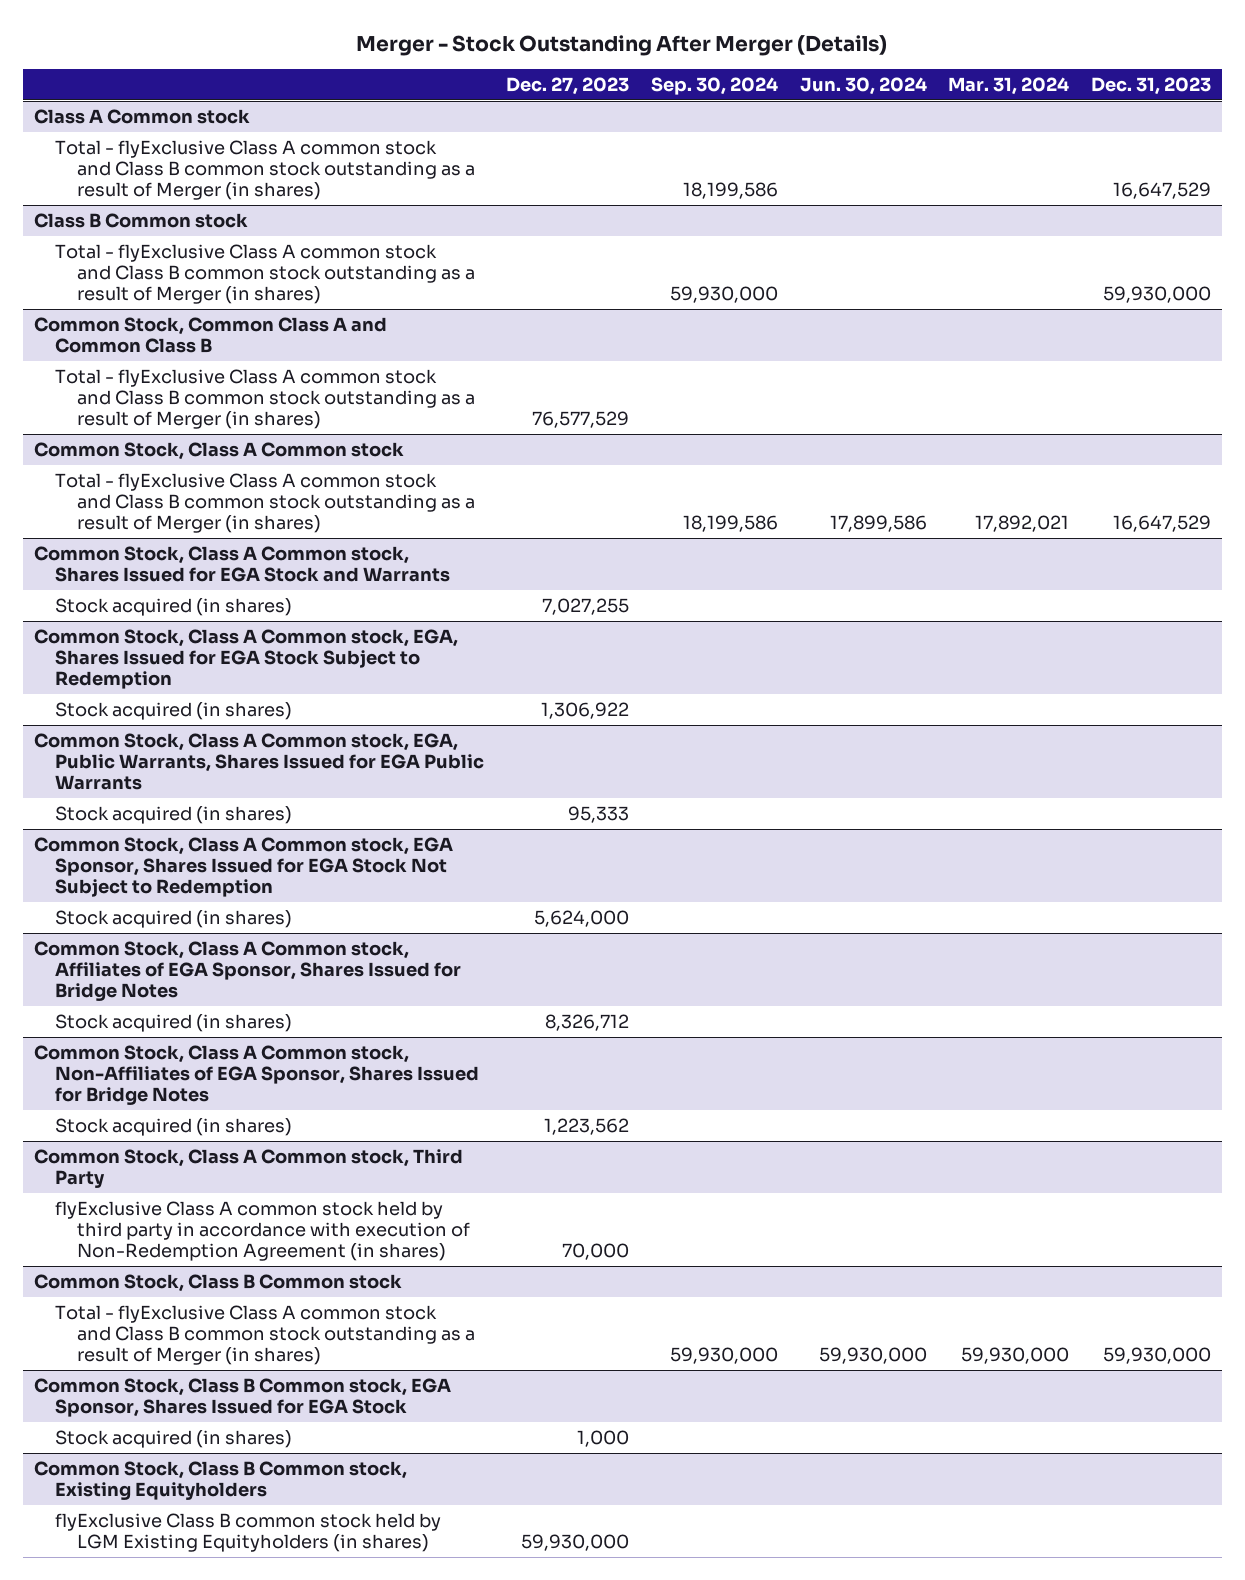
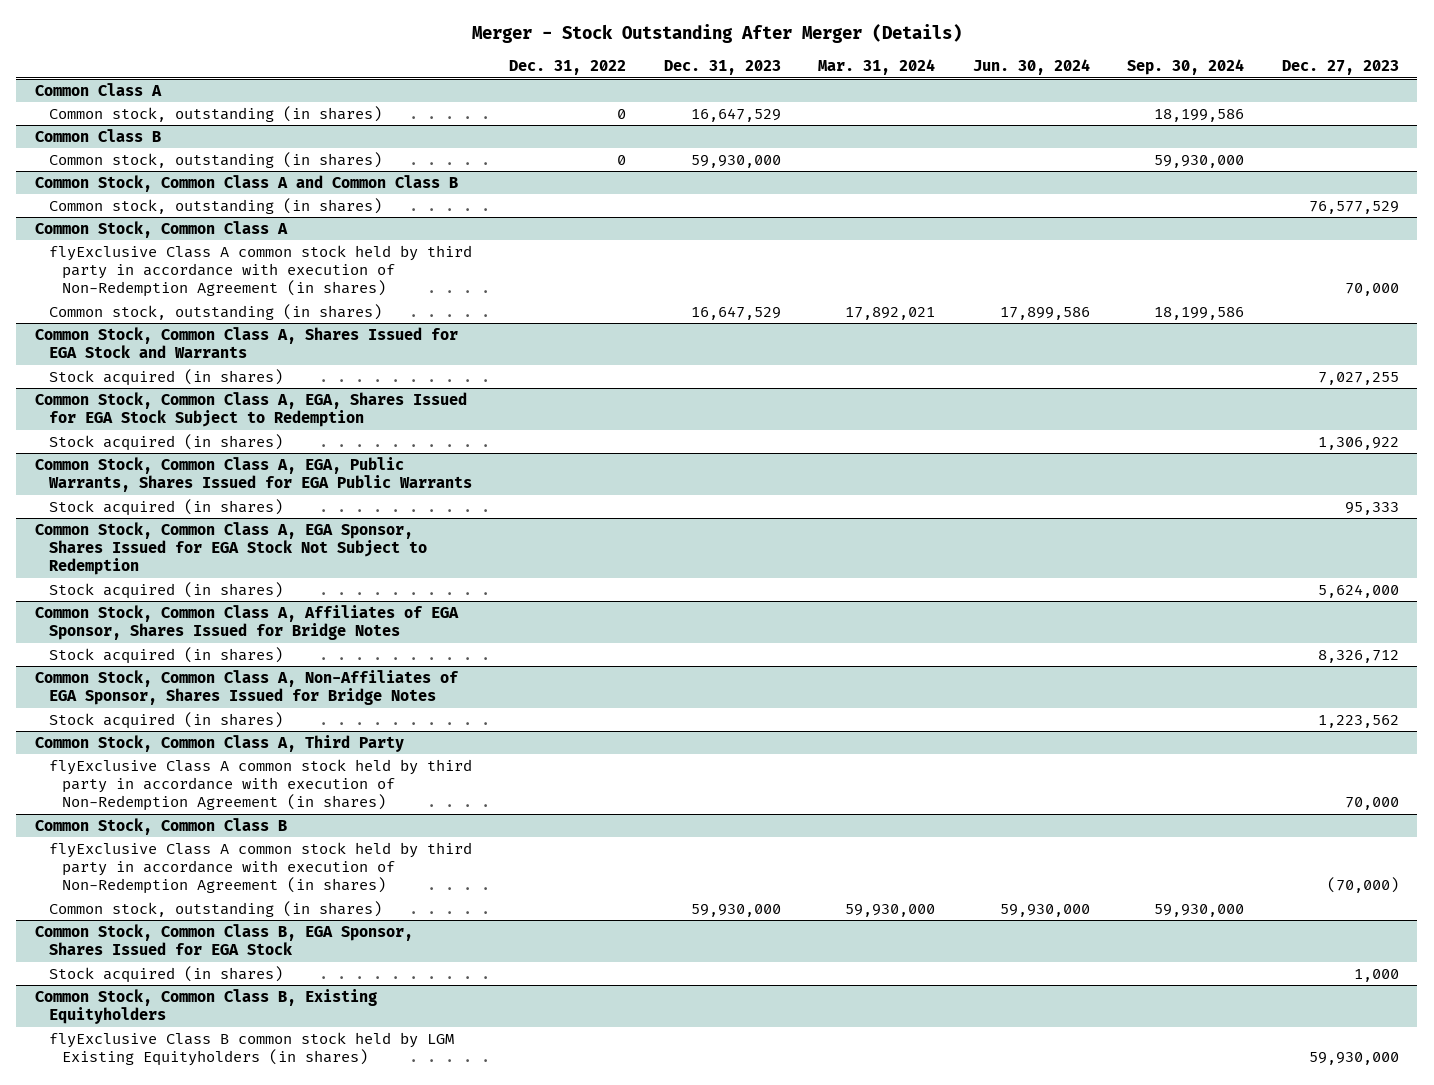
- | Dec. 27, 2023 | Sep. 30, 2024 | Jun. 30, 2024 | Mar. 31, 2024 | Dec. 31, 2023
+ | Dec. 31, 2022 | Dec. 31, 2023 | Mar. 31, 2024 | Jun. 30, 2024 | Sep. 30, 2024 | Dec. 27, 2023
- Class A Common stock
- Total - flyExclusive Class A common stock and Class B common stock outstanding as a result of Merger (in shares) | | 18,199,586 | | | 16,647,529
- Class B Common stock
- Total - flyExclusive Class A common stock and Class B common stock outstanding as a result of Merger (in shares) | | 59,930,000 | | | 59,930,000
+ Common Class A
+ Common stock, outstanding (in shares) | 0 | 16,647,529 | | | 18,199,586 |
+ Common Class B
+ Common stock, outstanding (in shares) | 0 | 59,930,000 | | | 59,930,000 |
@ Common Stock, Common Class A and Common Class B
- Total - flyExclusive Class A common stock and Class B common stock outstanding as a result of Merger (in shares) | 76,577,529 | | | |
- Common Stock, Class A Common stock
- Total - flyExclusive Class A common stock and Class B common stock outstanding as a result of Merger (in shares) | | 18,199,586 | 17,899,586 | 17,892,021 | 16,647,529
- Common Stock, Class A Common stock, Shares Issued for EGA Stock and Warrants
@ Common Stock, Common Class A and Common Class B
+ Common stock, outstanding (in shares) | | | | | | 76,577,529
+ Common Stock, Common Class A
+ flyExclusive Class A common stock held by third party in accordance with execution of Non-Redemption Agreement (in shares) | | | | | | 70,000
+ Common stock, outstanding (in shares) | | 16,647,529 | 17,892,021 | 17,899,586 | 18,199,586 |
+ Common Stock, Common Class A, Shares Issued for EGA Stock and Warrants
- Common Stock, Class A Common stock, EGA, Shares Issued for EGA Stock Subject to Redemption
+ Common Stock, Common Class A, EGA, Shares Issued for EGA Stock Subject to Redemption
- Common Stock, Class A Common stock, EGA, Public Warrants, Shares Issued for EGA Public Warrants
+ Common Stock, Common Class A, EGA, Public Warrants, Shares Issued for EGA Public Warrants
- Common Stock, Class A Common stock, EGA Sponsor, Shares Issued for EGA Stock Not Subject to Redemption
+ Common Stock, Common Class A, EGA Sponsor, Shares Issued for EGA Stock Not Subject to Redemption
- Common Stock, Class A Common stock, Affiliates of EGA Sponsor, Shares Issued for Bridge Notes
+ Common Stock, Common Class A, Affiliates of EGA Sponsor, Shares Issued for Bridge Notes
- Common Stock, Class A Common stock, Non-Affiliates of EGA Sponsor, Shares Issued for Bridge Notes
+ Common Stock, Common Class A, Non-Affiliates of EGA Sponsor, Shares Issued for Bridge Notes
- Common Stock, Class A Common stock, Third Party
+ Common Stock, Common Class A, Third Party
- Common Stock, Class B Common stock
- Total - flyExclusive Class A common stock and Class B common stock outstanding as a result of Merger (in shares) | | 59,930,000 | 59,930,000 | 59,930,000 | 59,930,000
- Common Stock, Class B Common stock, EGA Sponsor, Shares Issued for EGA Stock
+ Common Stock, Common Class B
+ flyExclusive Class A common stock held by third party in accordance with execution of Non-Redemption Agreement (in shares) | | | | | | (70,000)
+ Common stock, outstanding (in shares) | | 59,930,000 | 59,930,000 | 59,930,000 | 59,930,000 |
+ Common Stock, Common Class B, EGA Sponsor, Shares Issued for EGA Stock
- Common Stock, Class B Common stock, Existing Equityholders
+ Common Stock, Common Class B, Existing Equityholders

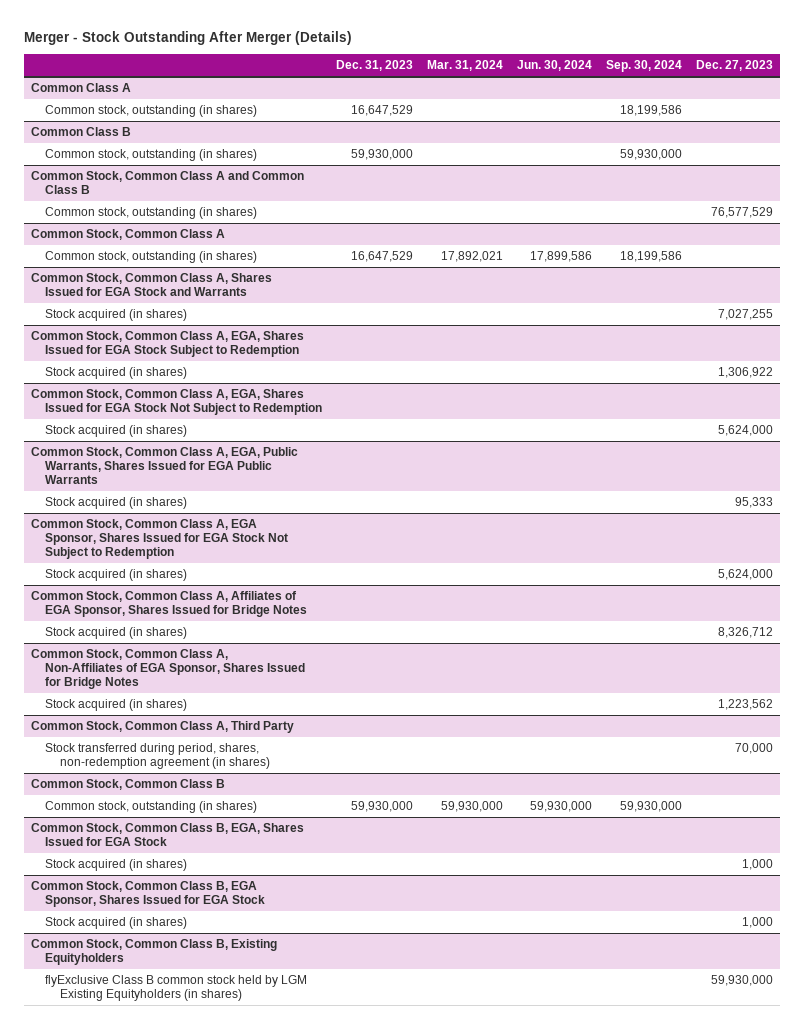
- | Dec. 31, 2022 | Dec. 31, 2023 | Mar. 31, 2024 | Jun. 30, 2024 | Sep. 30, 2024 | Dec. 27, 2023
+ | Dec. 31, 2023 | Mar. 31, 2024 | Jun. 30, 2024 | Sep. 30, 2024 | Dec. 27, 2023
@ Common Stock, Common Class A
- flyExclusive Class A common stock held by third party in accordance with execution of Non-Redemption Agreement (in shares) | | | | | | 70,000
+ Common Stock, Common Class A, EGA, Shares Issued for EGA Stock Not Subject to Redemption
+ Stock acquired (in shares) | | | | | 5,624,000
@ Common Stock, Common Class A, Third Party
- flyExclusive Class A common stock held by third party in accordance with execution of Non-Redemption Agreement (in shares) | | | | | | 70,000
+ Stock transferred during period, shares, non-redemption agreement (in shares) | | | | | 70,000
@ Common Stock, Common Class B
- flyExclusive Class A common stock held by third party in accordance with execution of Non-Redemption Agreement (in shares) | | | | | | (70,000)
+ Common Stock, Common Class B, EGA, Shares Issued for EGA Stock
+ Stock acquired (in shares) | | | | | 1,000

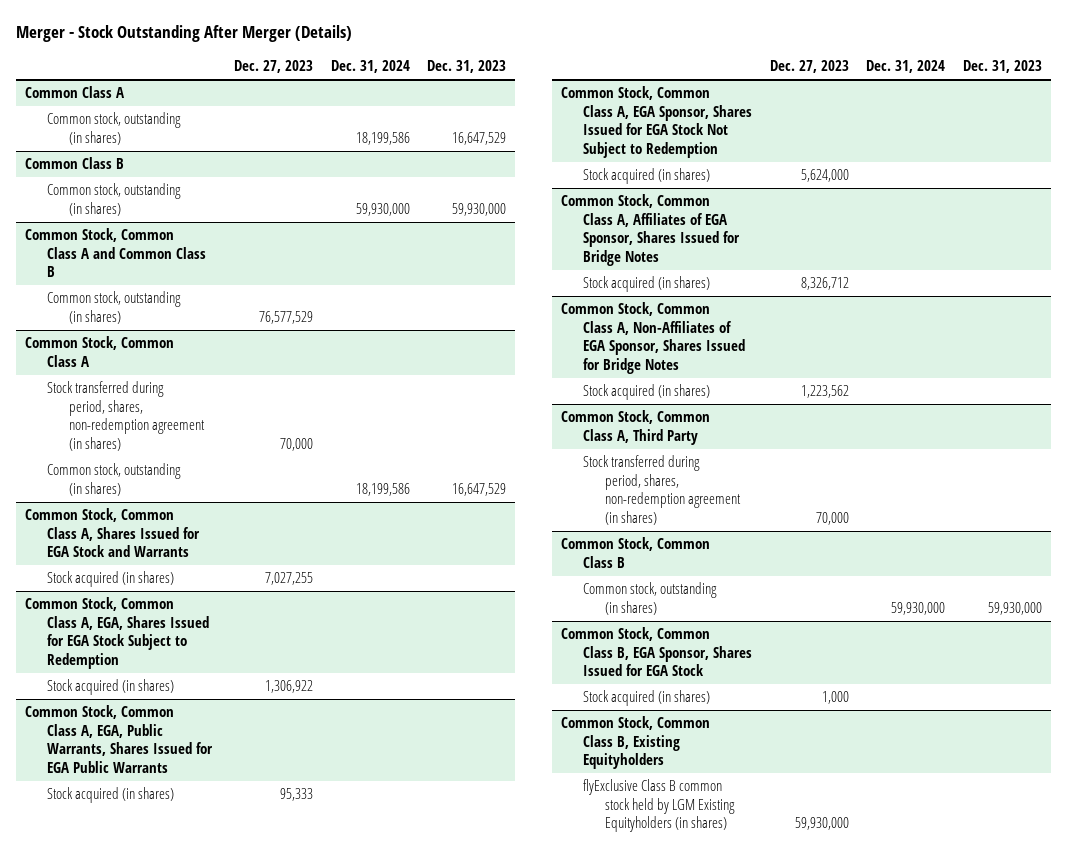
- | Dec. 31, 2023 | Mar. 31, 2024 | Jun. 30, 2024 | Sep. 30, 2024 | Dec. 27, 2023
+ | Dec. 27, 2023 | Dec. 31, 2024 | Dec. 31, 2023
@ Common Stock, Common Class A
+ Stock transferred during period, shares, non-redemption agreement (in shares) | 70,000 | |
- Common Stock, Common Class A, EGA, Shares Issued for EGA Stock Not Subject to Redemption
- Stock acquired (in shares) | | | | | 5,624,000
- Common Stock, Common Class B, EGA, Shares Issued for EGA Stock
- Stock acquired (in shares) | | | | | 1,000

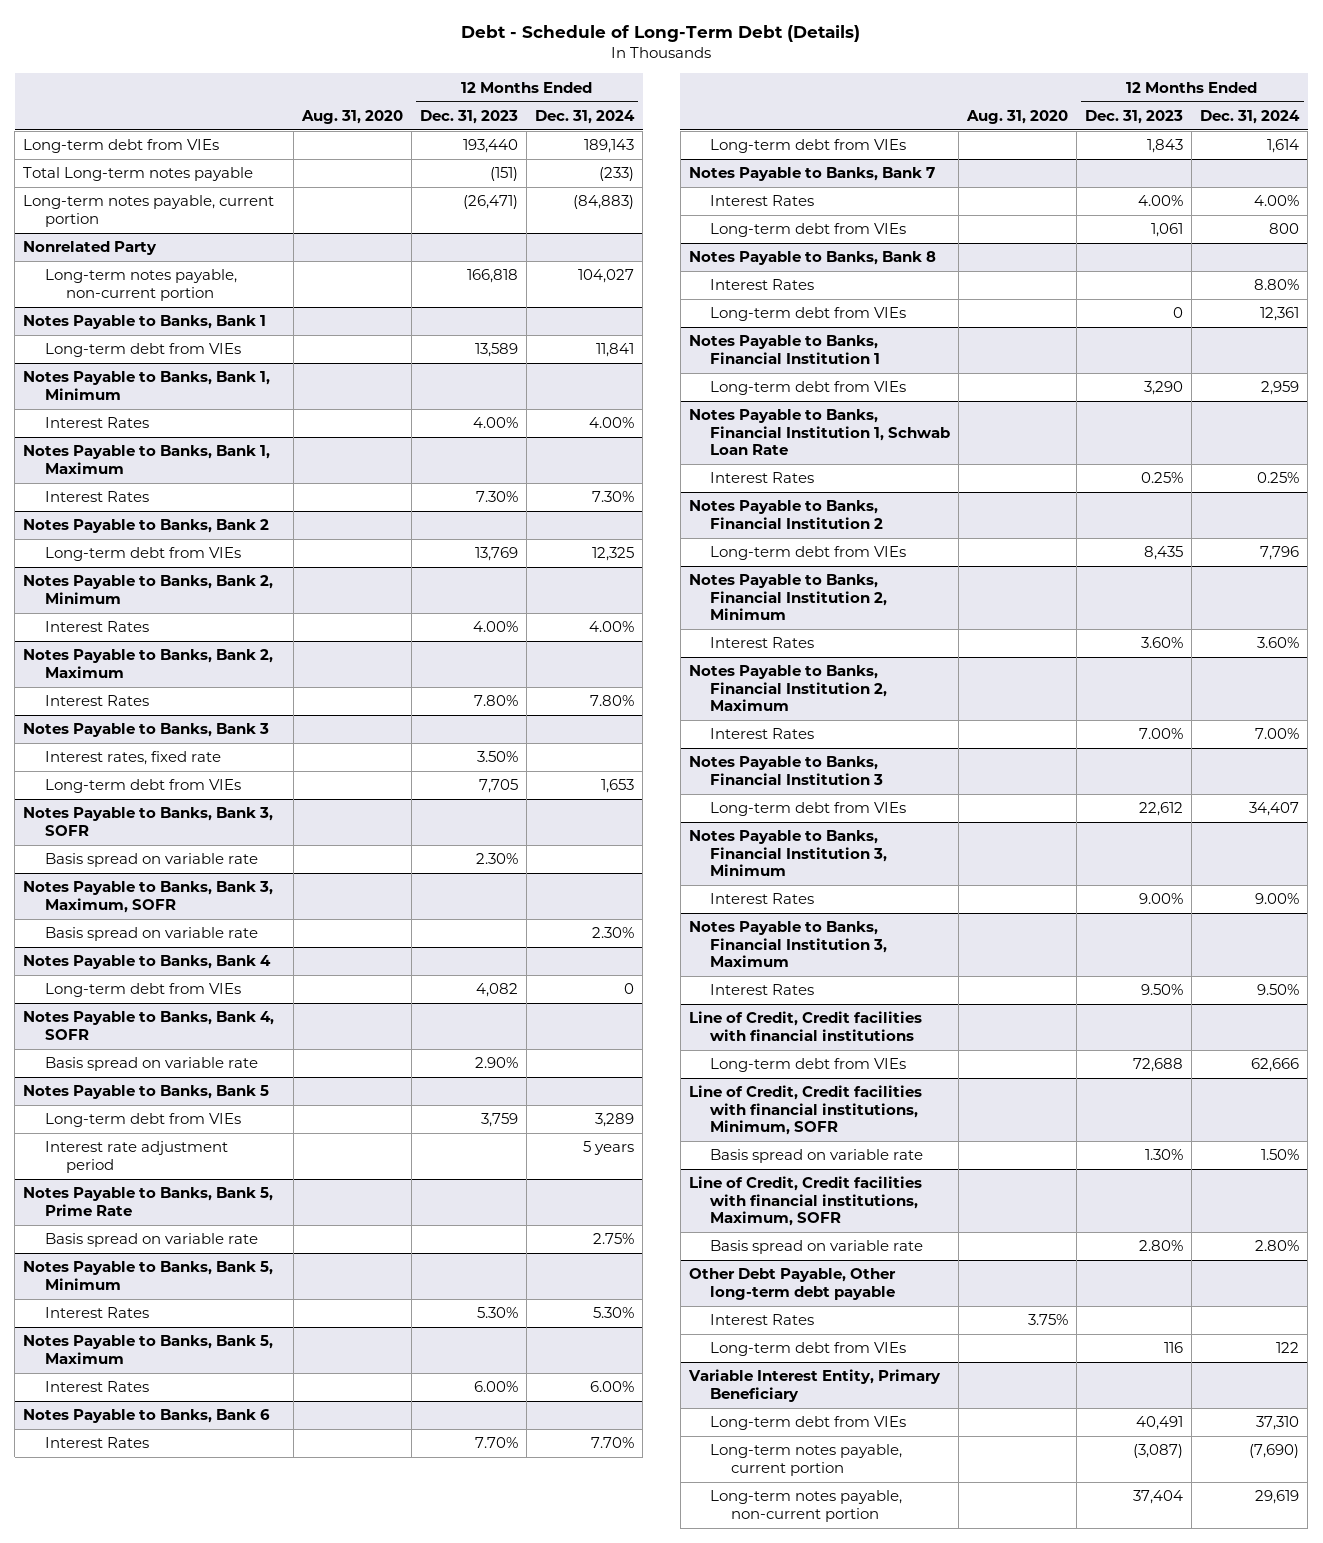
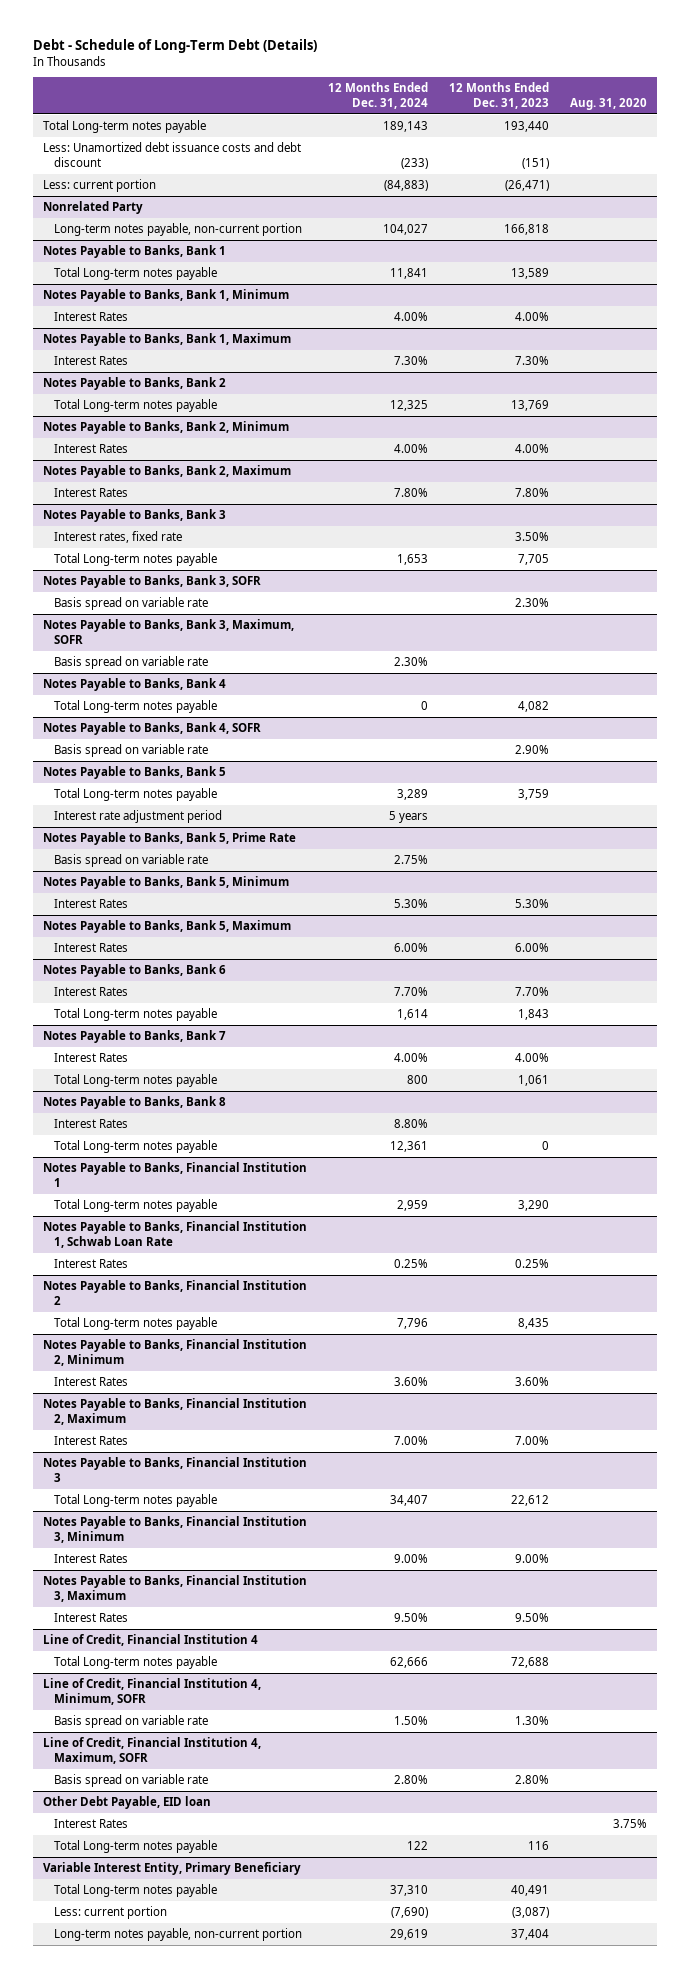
- | Aug. 31, 2020 | 12 Months Ended Dec. 31, 2023 | 12 Months Ended Dec. 31, 2024
+ | 12 Months Ended Dec. 31, 2024 | 12 Months Ended Dec. 31, 2023 | Aug. 31, 2020
- Long-term debt from VIEs | | 193,440 | 189,143
- Total Long-term notes payable | | (151) | (233)
- Long-term notes payable, current portion | | (26,471) | (84,883)
+ Total Long-term notes payable | 189,143 | 193,440 |
+ Less: Unamortized debt issuance costs and debt discount | (233) | (151) |
+ Less: current portion | (84,883) | (26,471) |
@ Notes Payable to Banks, Bank 1
- Long-term debt from VIEs | | 13,589 | 11,841
+ Total Long-term notes payable | 11,841 | 13,589 |
@ Notes Payable to Banks, Bank 2
- Long-term debt from VIEs | | 13,769 | 12,325
+ Total Long-term notes payable | 12,325 | 13,769 |
@ Notes Payable to Banks, Bank 3
- Long-term debt from VIEs | | 7,705 | 1,653
+ Total Long-term notes payable | 1,653 | 7,705 |
@ Notes Payable to Banks, Bank 4
- Long-term debt from VIEs | | 4,082 | 0
+ Total Long-term notes payable | 0 | 4,082 |
@ Notes Payable to Banks, Bank 5
- Long-term debt from VIEs | | 3,759 | 3,289
+ Total Long-term notes payable | 3,289 | 3,759 |
@ Notes Payable to Banks, Bank 6
- Long-term debt from VIEs | | 1,843 | 1,614
+ Total Long-term notes payable | 1,614 | 1,843 |
@ Notes Payable to Banks, Bank 7
- Long-term debt from VIEs | | 1,061 | 800
+ Total Long-term notes payable | 800 | 1,061 |
@ Notes Payable to Banks, Bank 8
- Long-term debt from VIEs | | 0 | 12,361
+ Total Long-term notes payable | 12,361 | 0 |
@ Notes Payable to Banks, Financial Institution 1
- Long-term debt from VIEs | | 3,290 | 2,959
+ Total Long-term notes payable | 2,959 | 3,290 |
@ Notes Payable to Banks, Financial Institution 2
- Long-term debt from VIEs | | 8,435 | 7,796
+ Total Long-term notes payable | 7,796 | 8,435 |
@ Notes Payable to Banks, Financial Institution 3
- Long-term debt from VIEs | | 22,612 | 34,407
+ Total Long-term notes payable | 34,407 | 22,612 |
- Line of Credit, Credit facilities with financial institutions
- Long-term debt from VIEs | | 72,688 | 62,666
- Line of Credit, Credit facilities with financial institutions, Minimum, SOFR
+ Line of Credit, Financial Institution 4
+ Total Long-term notes payable | 62,666 | 72,688 |
+ Line of Credit, Financial Institution 4, Minimum, SOFR
- Line of Credit, Credit facilities with financial institutions, Maximum, SOFR
+ Line of Credit, Financial Institution 4, Maximum, SOFR
- Other Debt Payable, Other long-term debt payable
+ Other Debt Payable, EID loan
- Long-term debt from VIEs | | 116 | 122
+ Total Long-term notes payable | 122 | 116 |
@ Variable Interest Entity, Primary Beneficiary
- Long-term debt from VIEs | | 40,491 | 37,310
- Long-term notes payable, current portion | | (3,087) | (7,690)
+ Total Long-term notes payable | 37,310 | 40,491 |
+ Less: current portion | (7,690) | (3,087) |

